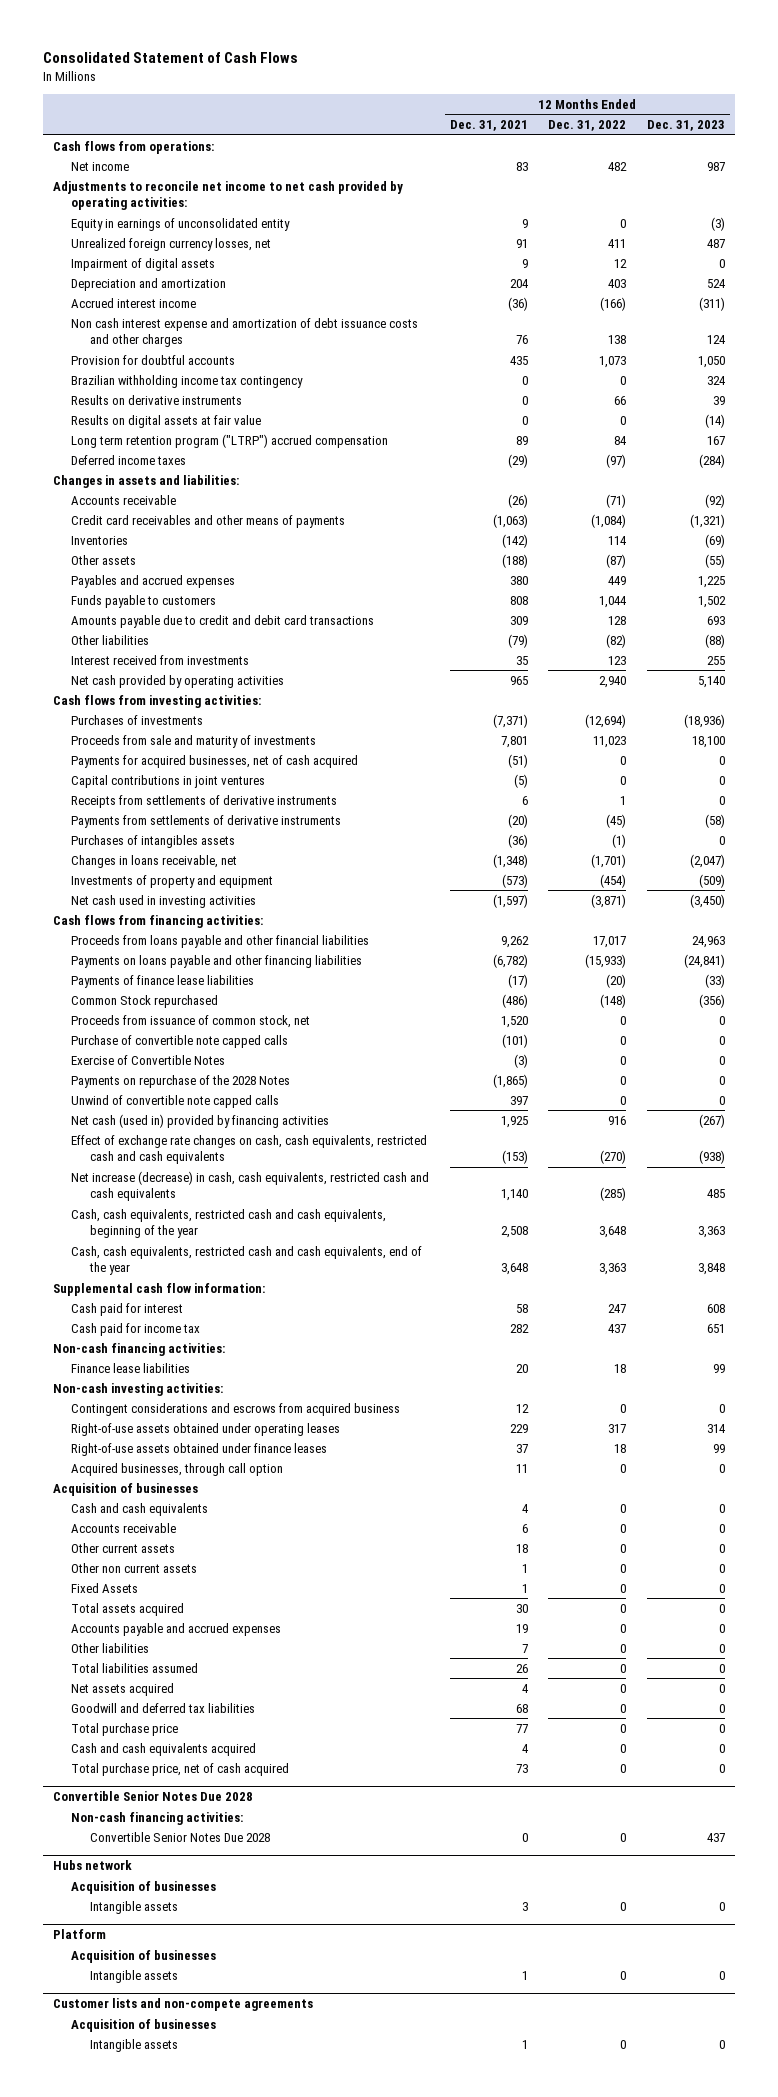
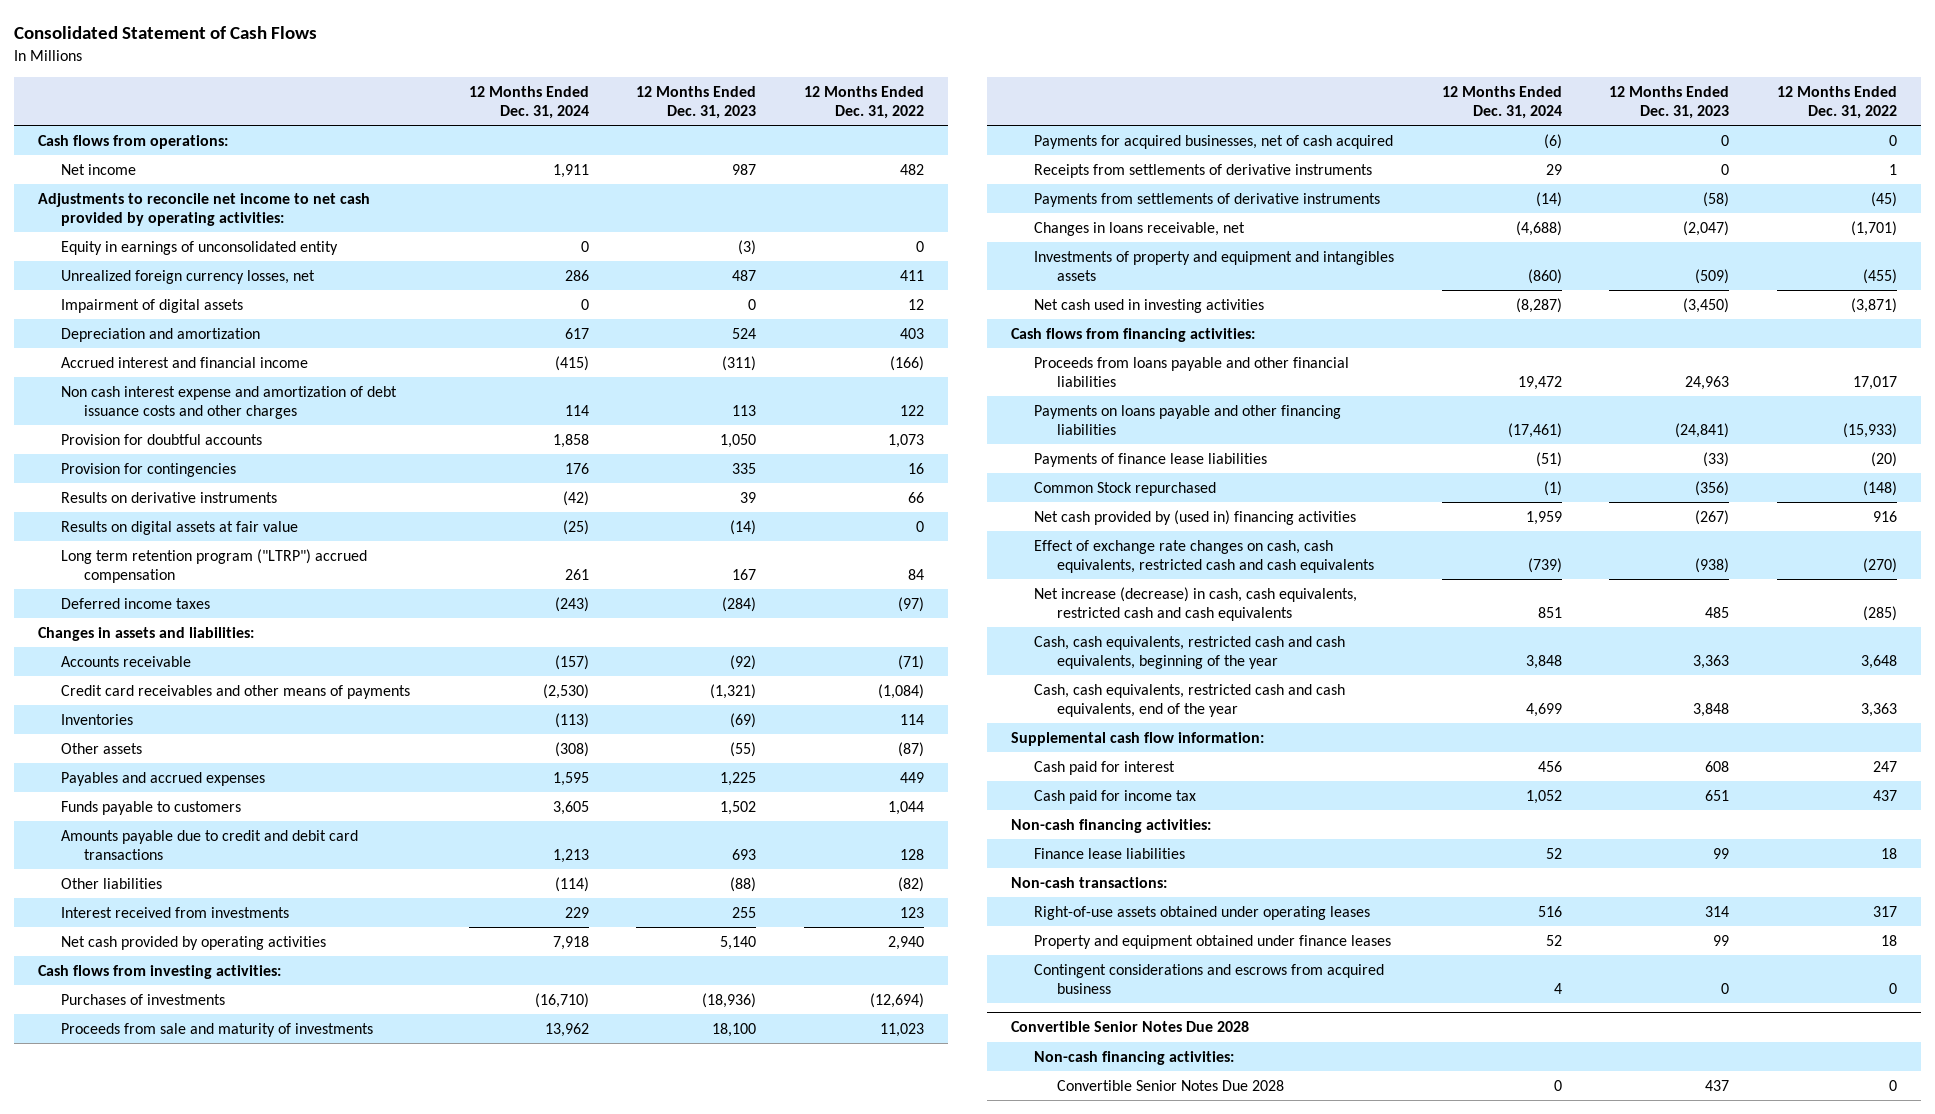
- | 12 Months Ended Dec. 31, 2021 | 12 Months Ended Dec. 31, 2022 | 12 Months Ended Dec. 31, 2023
+ | 12 Months Ended Dec. 31, 2024 | 12 Months Ended Dec. 31, 2023 | 12 Months Ended Dec. 31, 2022
- Accrued interest income | (36) | (166) | (311)
- Non cash interest expense and amortization of debt issuance costs and other charges | 76 | 138 | 124
+ Accrued interest and financial income | (415) | (311) | (166)
+ Non cash interest expense and amortization of debt issuance costs and other charges | 114 | 113 | 122
- Brazilian withholding income tax contingency | 0 | 0 | 324
+ Provision for contingencies | 176 | 335 | 16
- Capital contributions in joint ventures | (5) | 0 | 0
- Purchases of intangibles assets | (36) | (1) | 0
- Investments of property and equipment | (573) | (454) | (509)
+ Investments of property and equipment and intangibles assets | (860) | (509) | (455)
- Proceeds from issuance of common stock, net | 1,520 | 0 | 0
- Purchase of convertible note capped calls | (101) | 0 | 0
- Exercise of Convertible Notes | (3) | 0 | 0
- Payments on repurchase of the 2028 Notes | (1,865) | 0 | 0
- Unwind of convertible note capped calls | 397 | 0 | 0
- Net cash (used in) provided by financing activities | 1,925 | 916 | (267)
+ Net cash provided by (used in) financing activities | 1,959 | (267) | 916
- Non-cash investing activities:
+ Non-cash transactions:
- Right-of-use assets obtained under finance leases | 37 | 18 | 99
- Acquired businesses, through call option | 11 | 0 | 0
- Acquisition of businesses
- Cash and cash equivalents | 4 | 0 | 0
- Accounts receivable | 6 | 0 | 0
- Other current assets | 18 | 0 | 0
- Other non current assets | 1 | 0 | 0
- Fixed Assets | 1 | 0 | 0
- Total assets acquired | 30 | 0 | 0
- Accounts payable and accrued expenses | 19 | 0 | 0
- Other liabilities | 7 | 0 | 0
- Total liabilities assumed | 26 | 0 | 0
- Net assets acquired | 4 | 0 | 0
- Goodwill and deferred tax liabilities | 68 | 0 | 0
- Total purchase price | 77 | 0 | 0
- Cash and cash equivalents acquired | 4 | 0 | 0
- Total purchase price, net of cash acquired | 73 | 0 | 0
+ Property and equipment obtained under finance leases | 52 | 99 | 18
moved down: Contingent considerations and escrows from acquired business | 4 | 0 | 0
- Hubs network
- Acquisition of businesses
- Intangible assets | 3 | 0 | 0
- Platform
- Acquisition of businesses
- Intangible assets | 1 | 0 | 0
- Customer lists and non-compete agreements
- Acquisition of businesses
- Intangible assets | 1 | 0 | 0

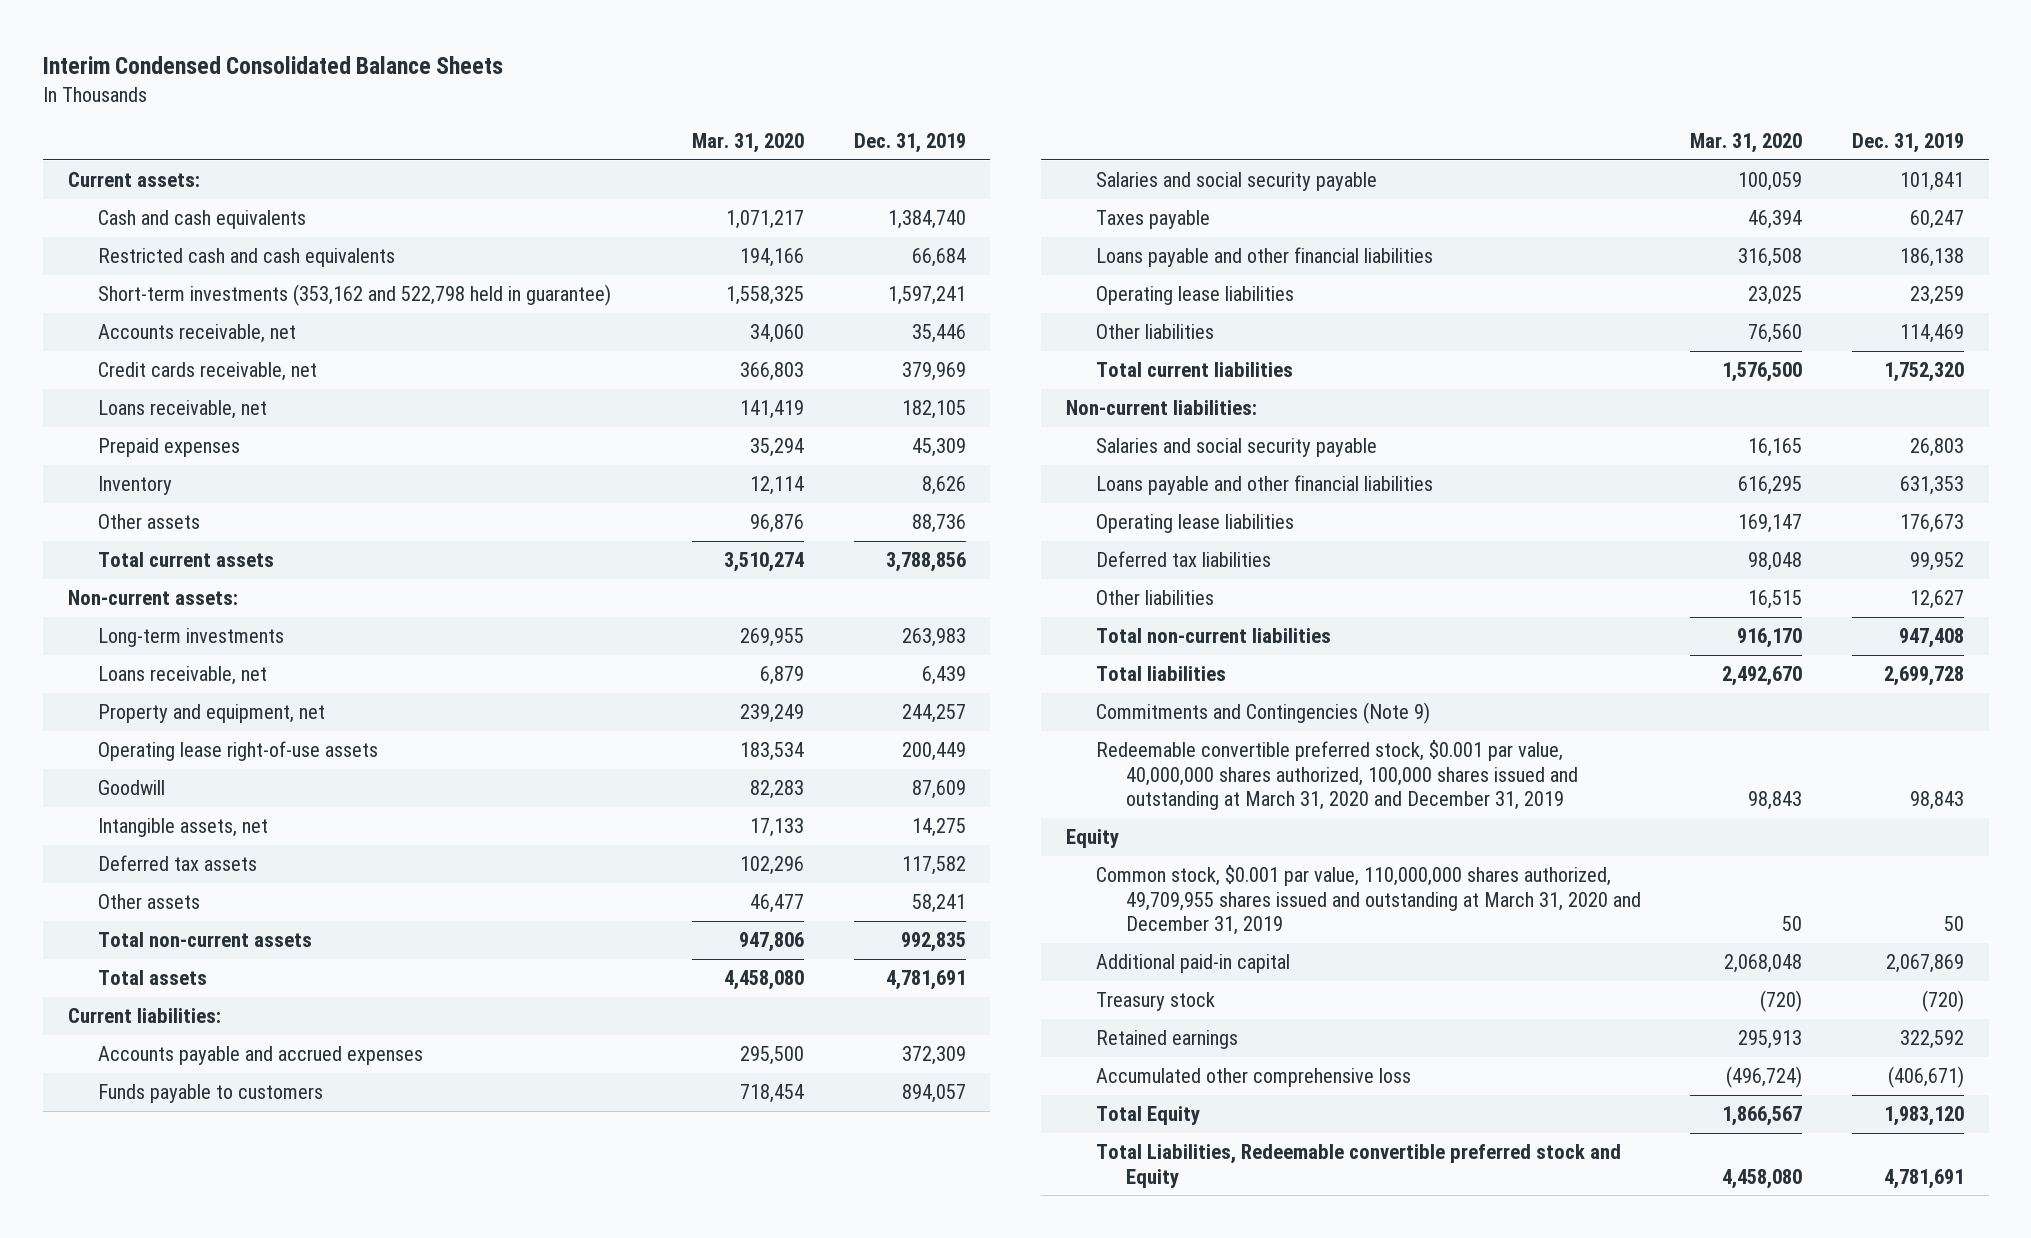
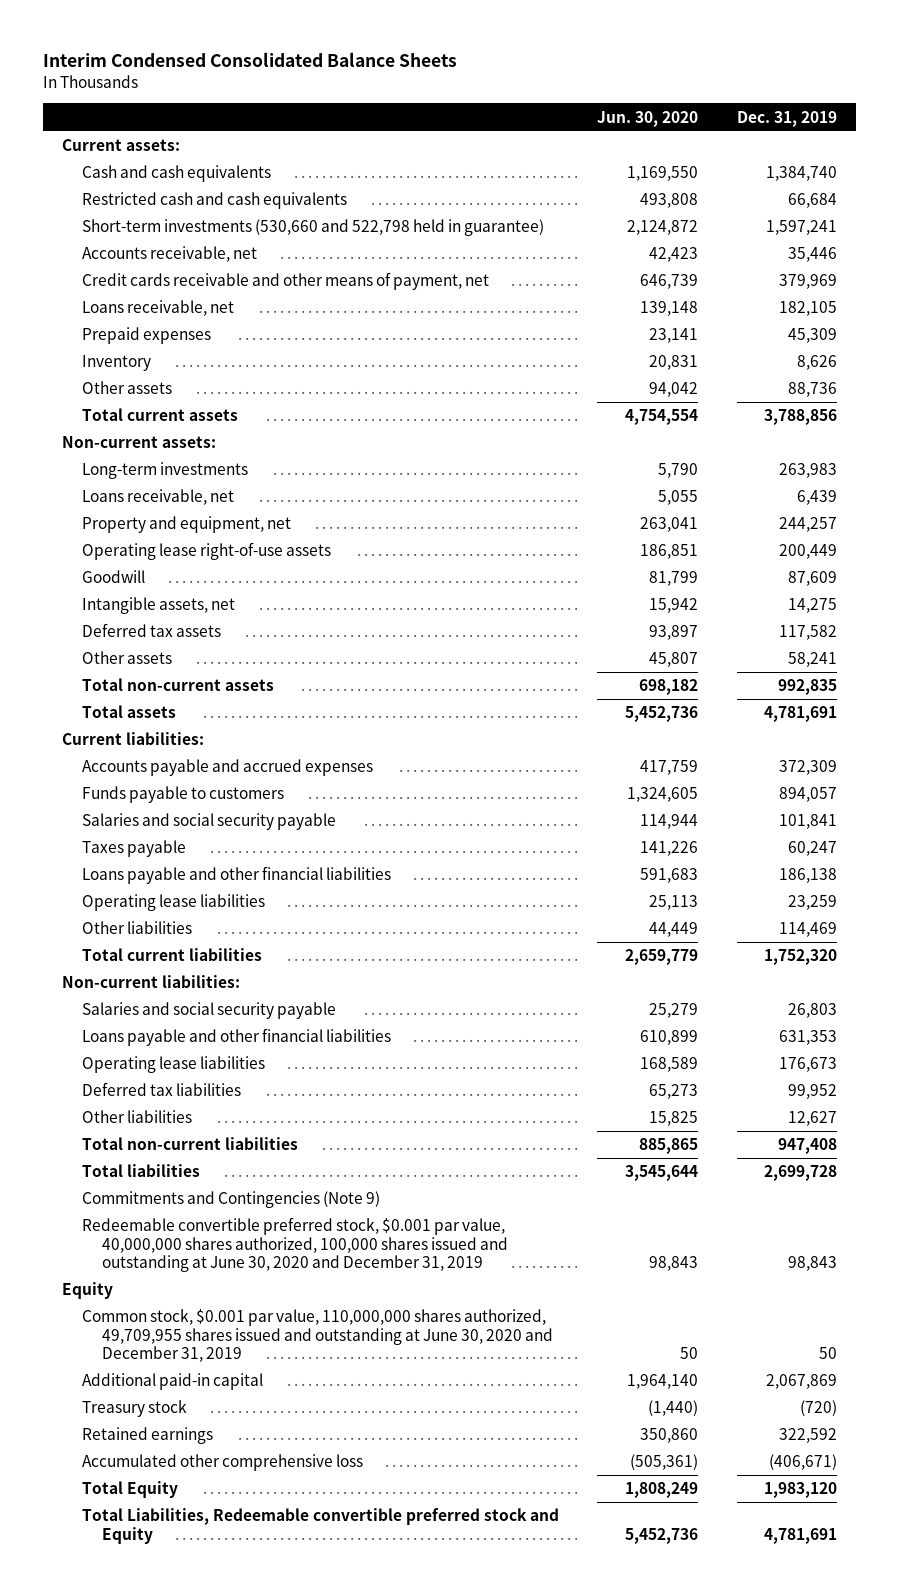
- | Mar. 31, 2020 | Dec. 31, 2019
+ | Jun. 30, 2020 | Dec. 31, 2019
- Short-term investments (353,162 and 522,798 held in guarantee) | 1,558,325 | 1,597,241
+ Short-term investments (530,660 and 522,798 held in guarantee) | 2,124,872 | 1,597,241
- Credit cards receivable, net | 366,803 | 379,969
+ Credit cards receivable and other means of payment, net | 646,739 | 379,969
- Redeemable convertible preferred stock, $0.001 par value, 40,000,000 shares authorized, 100,000 shares issued and outstanding at March 31, 2020 and December 31, 2019 | 98,843 | 98,843
+ Redeemable convertible preferred stock, $0.001 par value, 40,000,000 shares authorized, 100,000 shares issued and outstanding at June 30, 2020 and December 31, 2019 | 98,843 | 98,843
- Common stock, $0.001 par value, 110,000,000 shares authorized, 49,709,955 shares issued and outstanding at March 31, 2020 and December 31, 2019 | 50 | 50
+ Common stock, $0.001 par value, 110,000,000 shares authorized, 49,709,955 shares issued and outstanding at June 30, 2020 and December 31, 2019 | 50 | 50

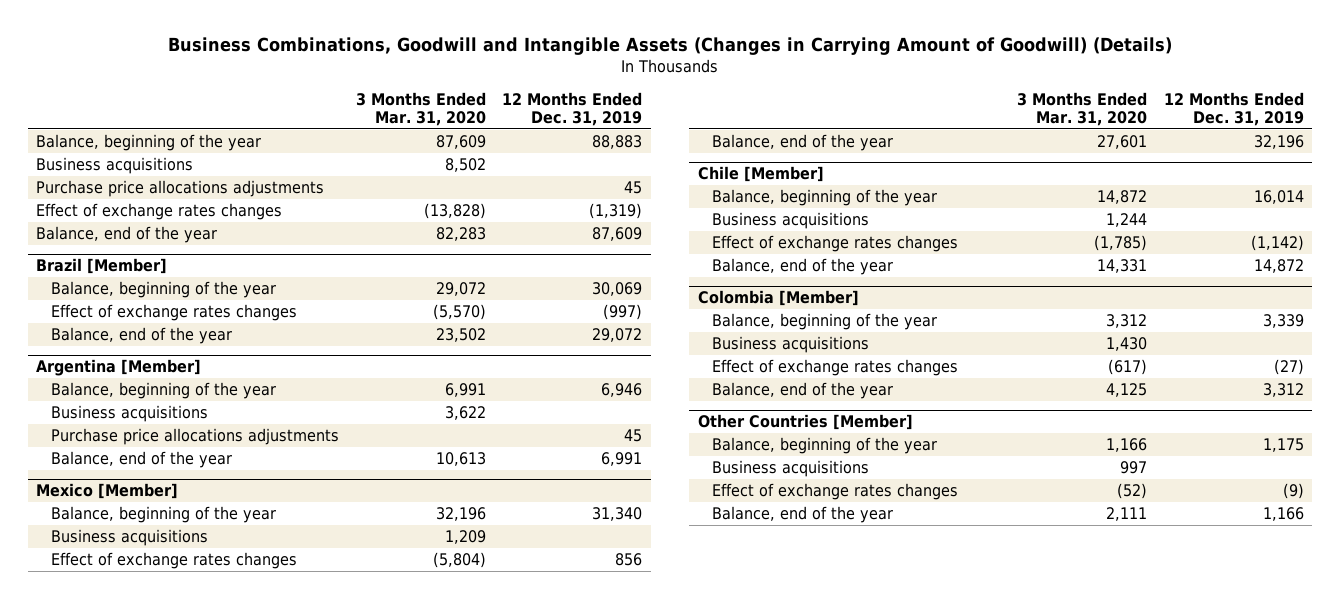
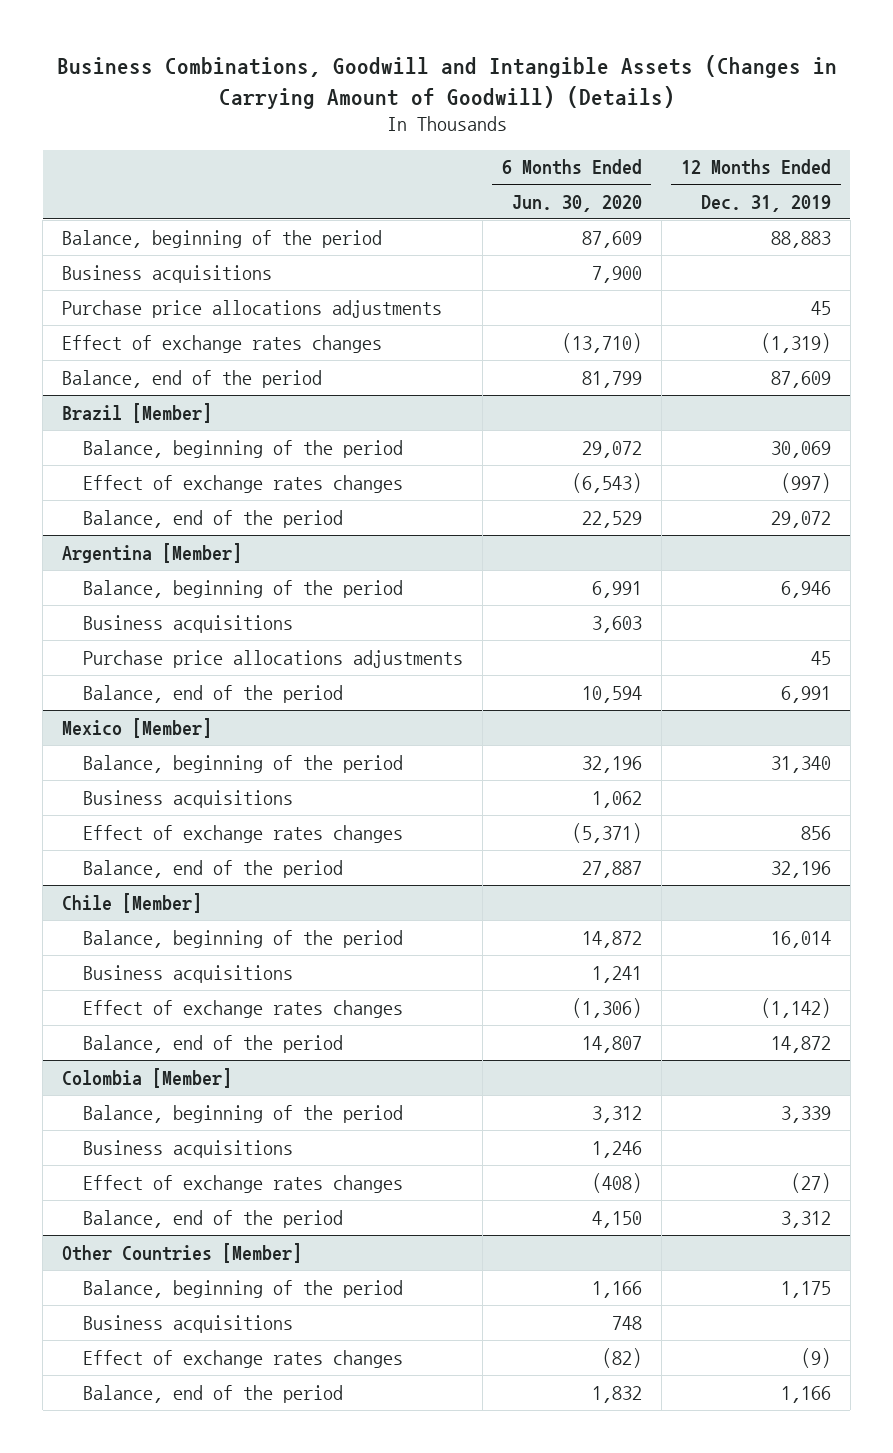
- | 3 Months Ended Mar. 31, 2020 | 12 Months Ended Dec. 31, 2019
+ | 6 Months Ended Jun. 30, 2020 | 12 Months Ended Dec. 31, 2019
- Balance, beginning of the year | 87,609 | 88,883
+ Balance, beginning of the period | 87,609 | 88,883
- Balance, end of the year | 82,283 | 87,609
+ Balance, end of the period | 81,799 | 87,609
@ Brazil [Member]
- Balance, beginning of the year | 29,072 | 30,069
+ Balance, beginning of the period | 29,072 | 30,069
- Balance, end of the year | 23,502 | 29,072
+ Balance, end of the period | 22,529 | 29,072
@ Argentina [Member]
- Balance, beginning of the year | 6,991 | 6,946
+ Balance, beginning of the period | 6,991 | 6,946
- Balance, end of the year | 10,613 | 6,991
+ Balance, end of the period | 10,594 | 6,991
@ Mexico [Member]
- Balance, beginning of the year | 32,196 | 31,340
+ Balance, beginning of the period | 32,196 | 31,340
- Balance, end of the year | 27,601 | 32,196
+ Balance, end of the period | 27,887 | 32,196
@ Chile [Member]
- Balance, beginning of the year | 14,872 | 16,014
+ Balance, beginning of the period | 14,872 | 16,014
- Balance, end of the year | 14,331 | 14,872
+ Balance, end of the period | 14,807 | 14,872
@ Colombia [Member]
- Balance, beginning of the year | 3,312 | 3,339
+ Balance, beginning of the period | 3,312 | 3,339
- Balance, end of the year | 4,125 | 3,312
+ Balance, end of the period | 4,150 | 3,312
@ Other Countries [Member]
- Balance, beginning of the year | 1,166 | 1,175
+ Balance, beginning of the period | 1,166 | 1,175
- Balance, end of the year | 2,111 | 1,166
+ Balance, end of the period | 1,832 | 1,166

